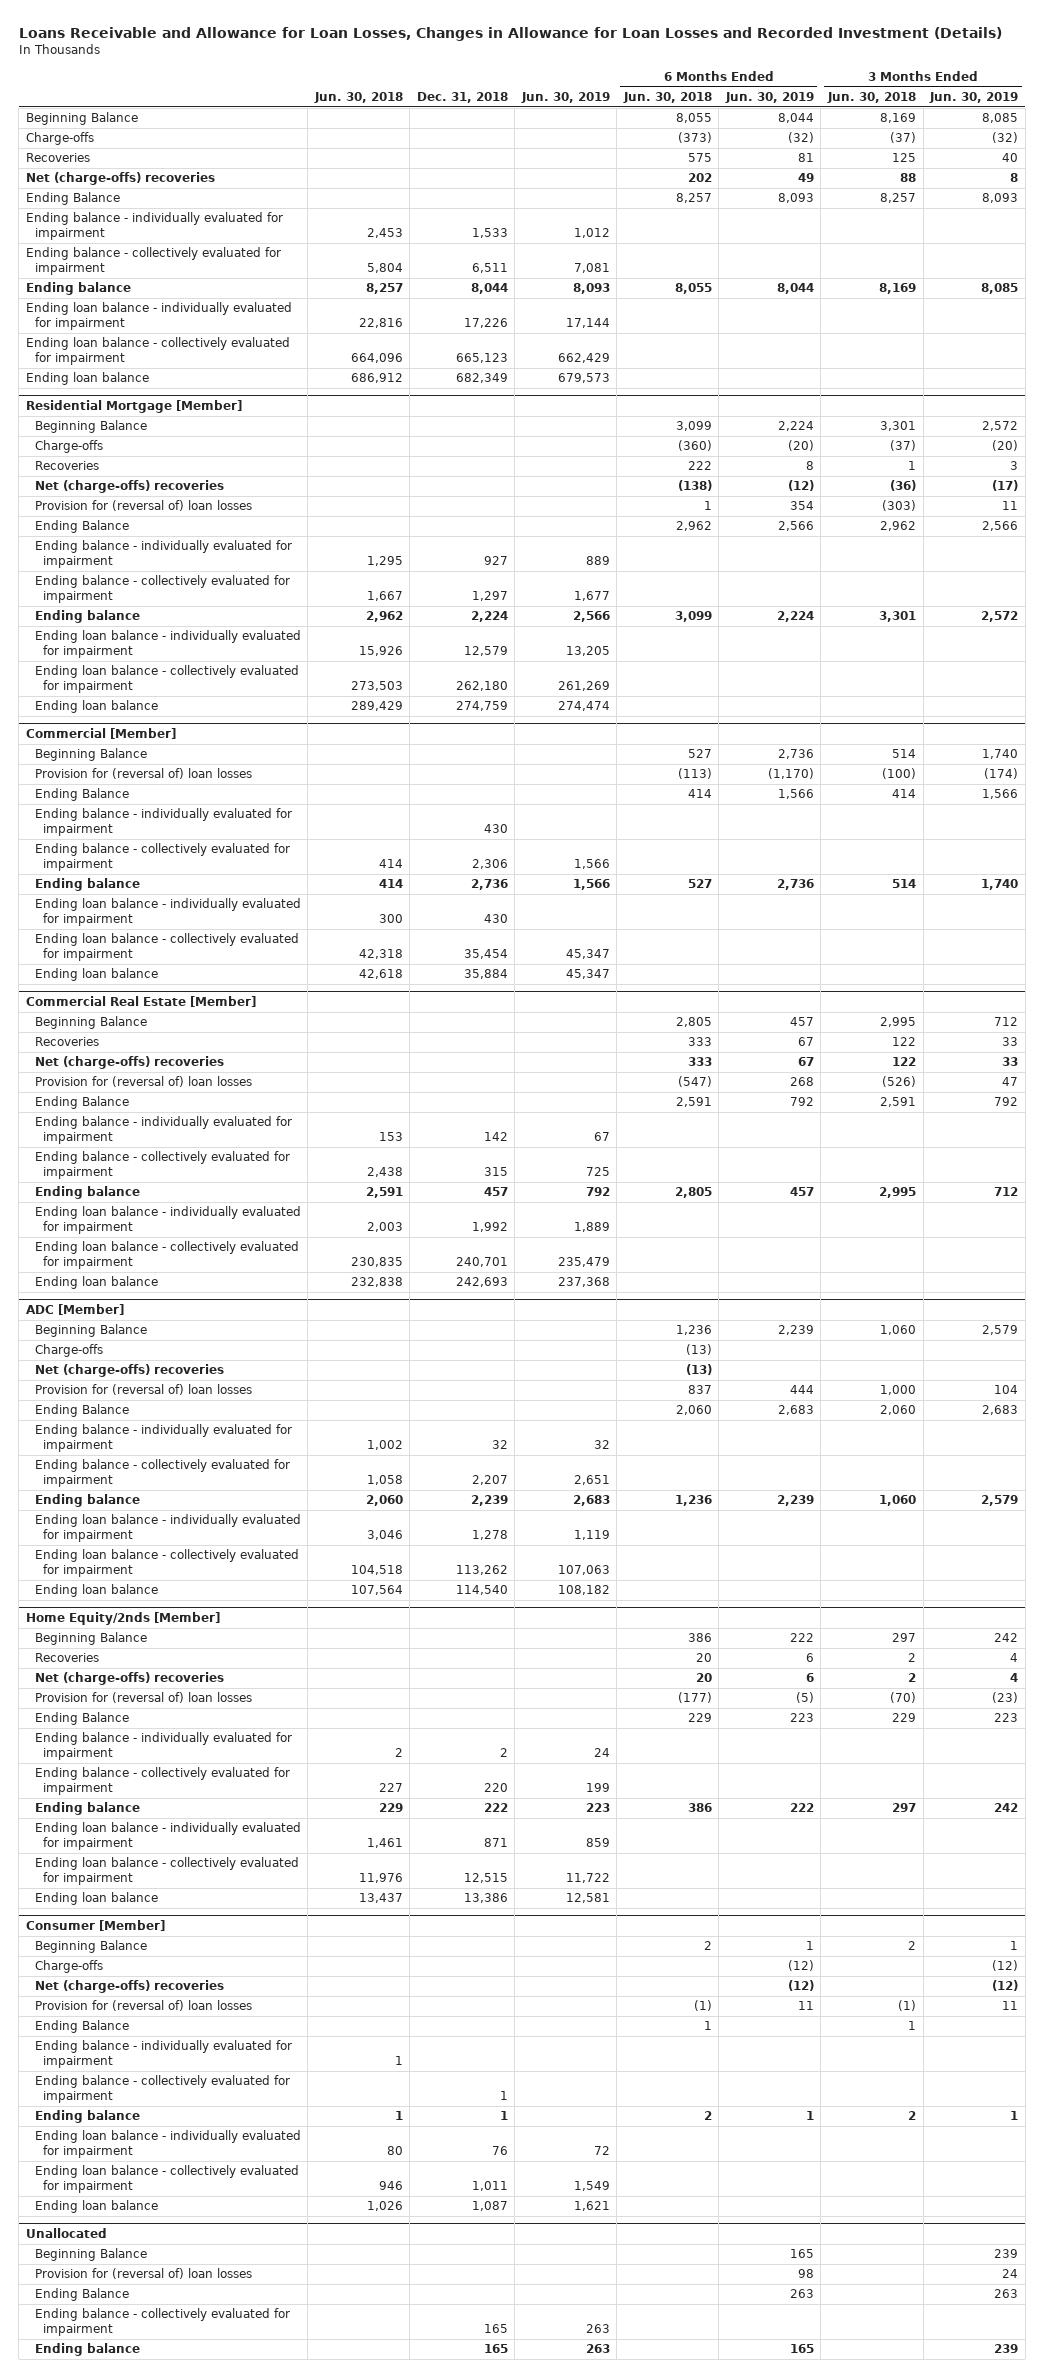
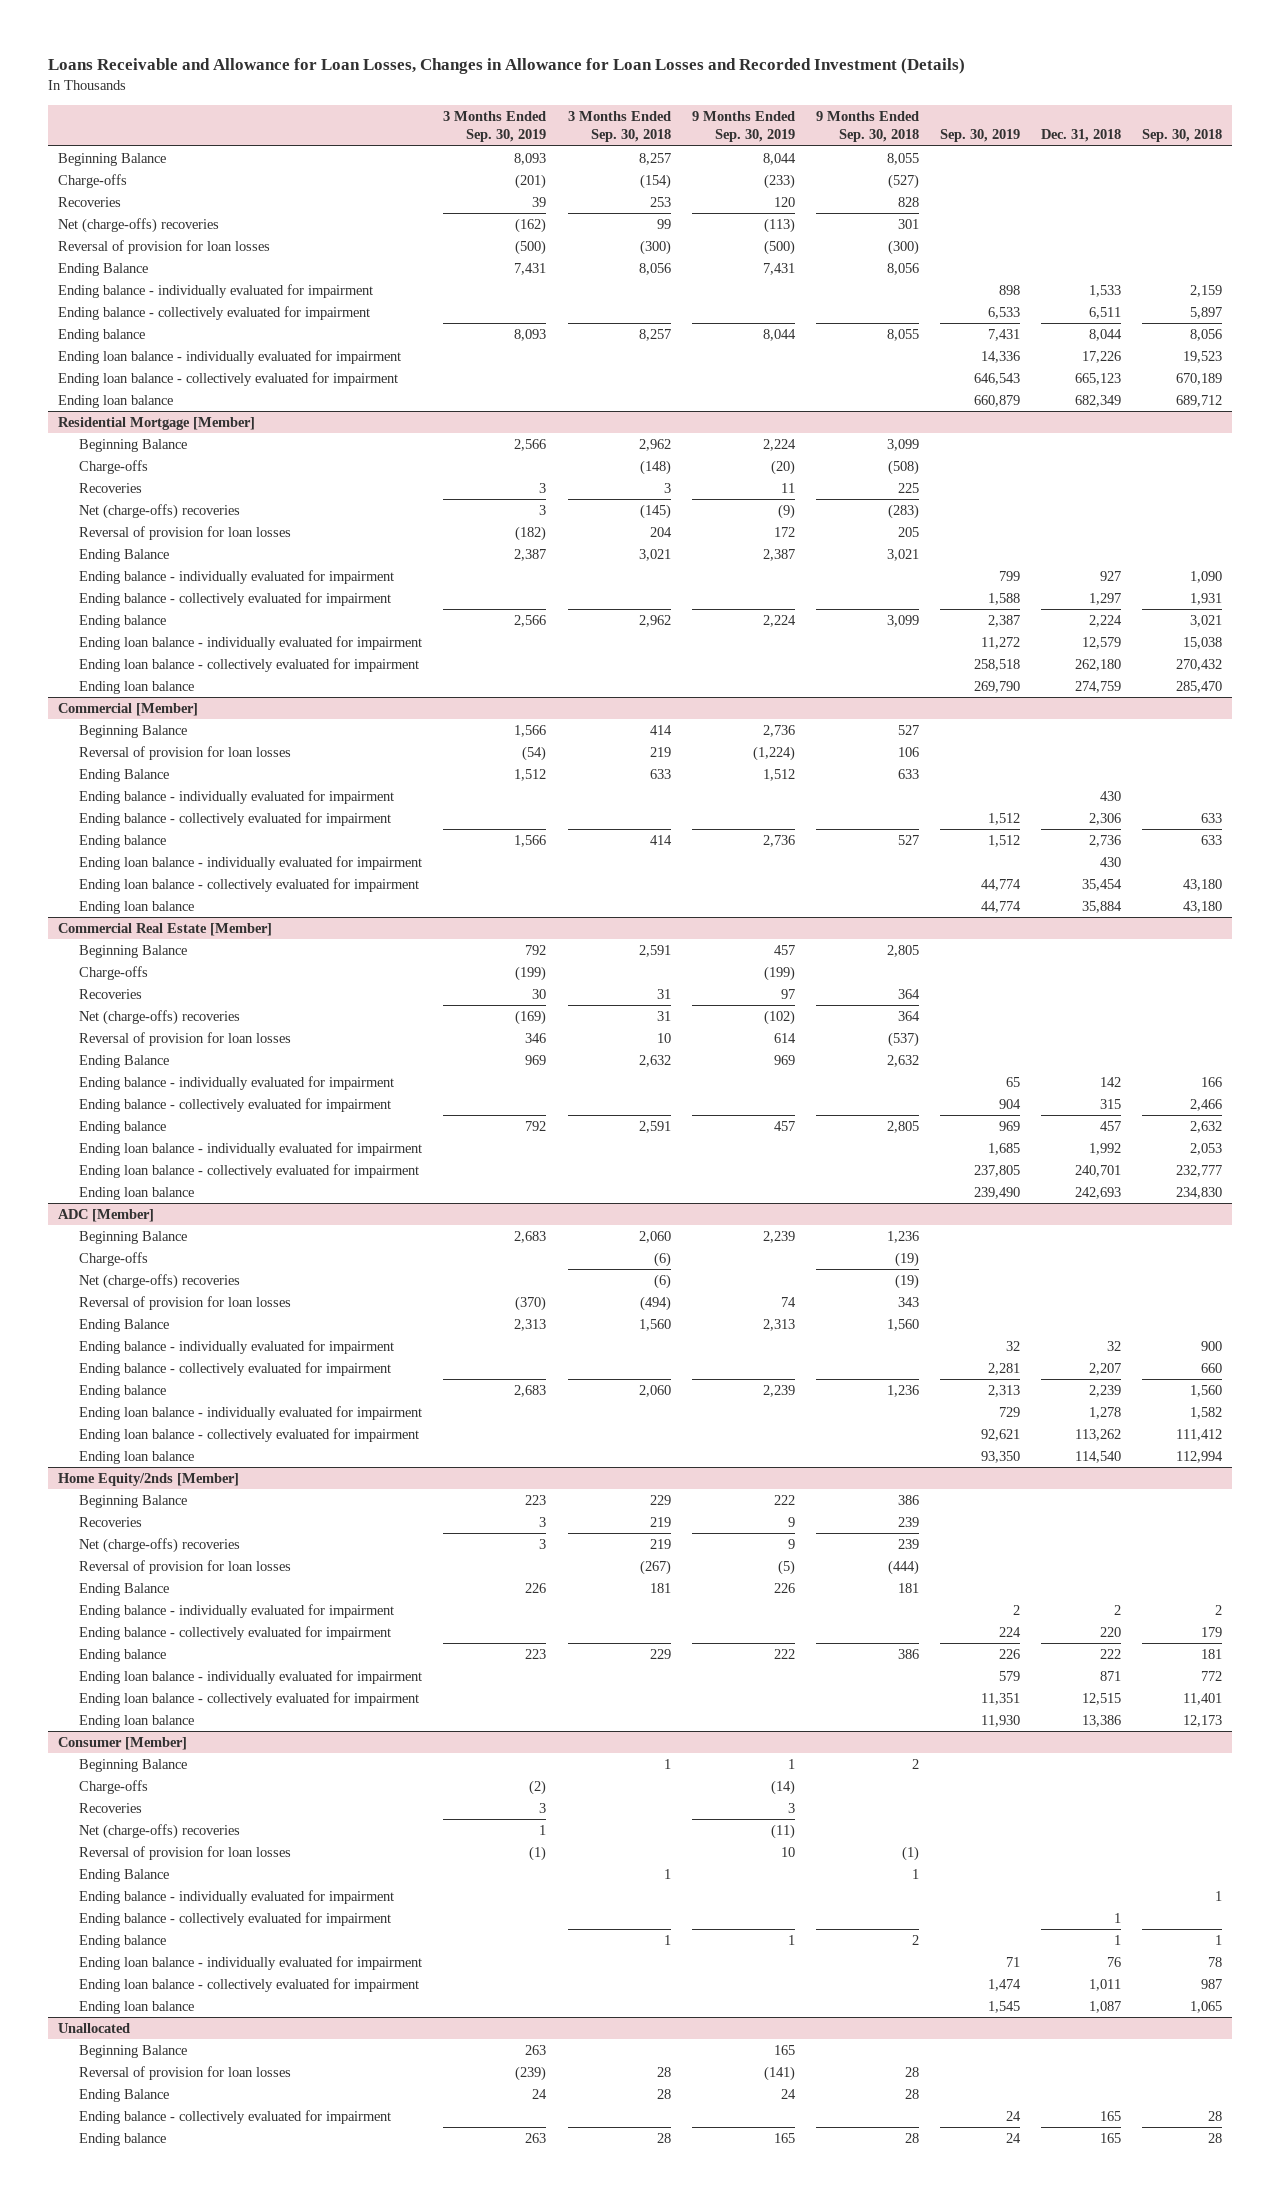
- | Jun. 30, 2018 | Dec. 31, 2018 | Jun. 30, 2019 | 6 Months Ended Jun. 30, 2018 | 6 Months Ended Jun. 30, 2019 | 3 Months Ended Jun. 30, 2018 | 3 Months Ended Jun. 30, 2019
+ | 3 Months Ended Sep. 30, 2019 | 3 Months Ended Sep. 30, 2018 | 9 Months Ended Sep. 30, 2019 | 9 Months Ended Sep. 30, 2018 | Sep. 30, 2019 | Dec. 31, 2018 | Sep. 30, 2018
+ Reversal of provision for loan losses | (500) | (300) | (500) | (300) | | |
@ Residential Mortgage [Member]
- Provision for (reversal of) loan losses | | | | 1 | 354 | (303) | 11
+ Reversal of provision for loan losses | (182) | 204 | 172 | 205 | | |
@ Commercial [Member]
- Provision for (reversal of) loan losses | | | | (113) | (1,170) | (100) | (174)
+ Reversal of provision for loan losses | (54) | 219 | (1,224) | 106 | | |
@ Commercial Real Estate [Member]
+ Charge-offs | (199) | | (199) | | | |
- Provision for (reversal of) loan losses | | | | (547) | 268 | (526) | 47
+ Reversal of provision for loan losses | 346 | 10 | 614 | (537) | | |
@ ADC [Member]
- Provision for (reversal of) loan losses | | | | 837 | 444 | 1,000 | 104
+ Reversal of provision for loan losses | (370) | (494) | 74 | 343 | | |
@ Home Equity/2nds [Member]
- Provision for (reversal of) loan losses | | | | (177) | (5) | (70) | (23)
+ Reversal of provision for loan losses | | (267) | (5) | (444) | | |
@ Consumer [Member]
+ Recoveries | 3 | | 3 | | | |
- Provision for (reversal of) loan losses | | | | (1) | 11 | (1) | 11
+ Reversal of provision for loan losses | (1) | | 10 | (1) | | |
@ Unallocated
- Provision for (reversal of) loan losses | | | | | 98 | | 24
+ Reversal of provision for loan losses | (239) | 28 | (141) | 28 | | |

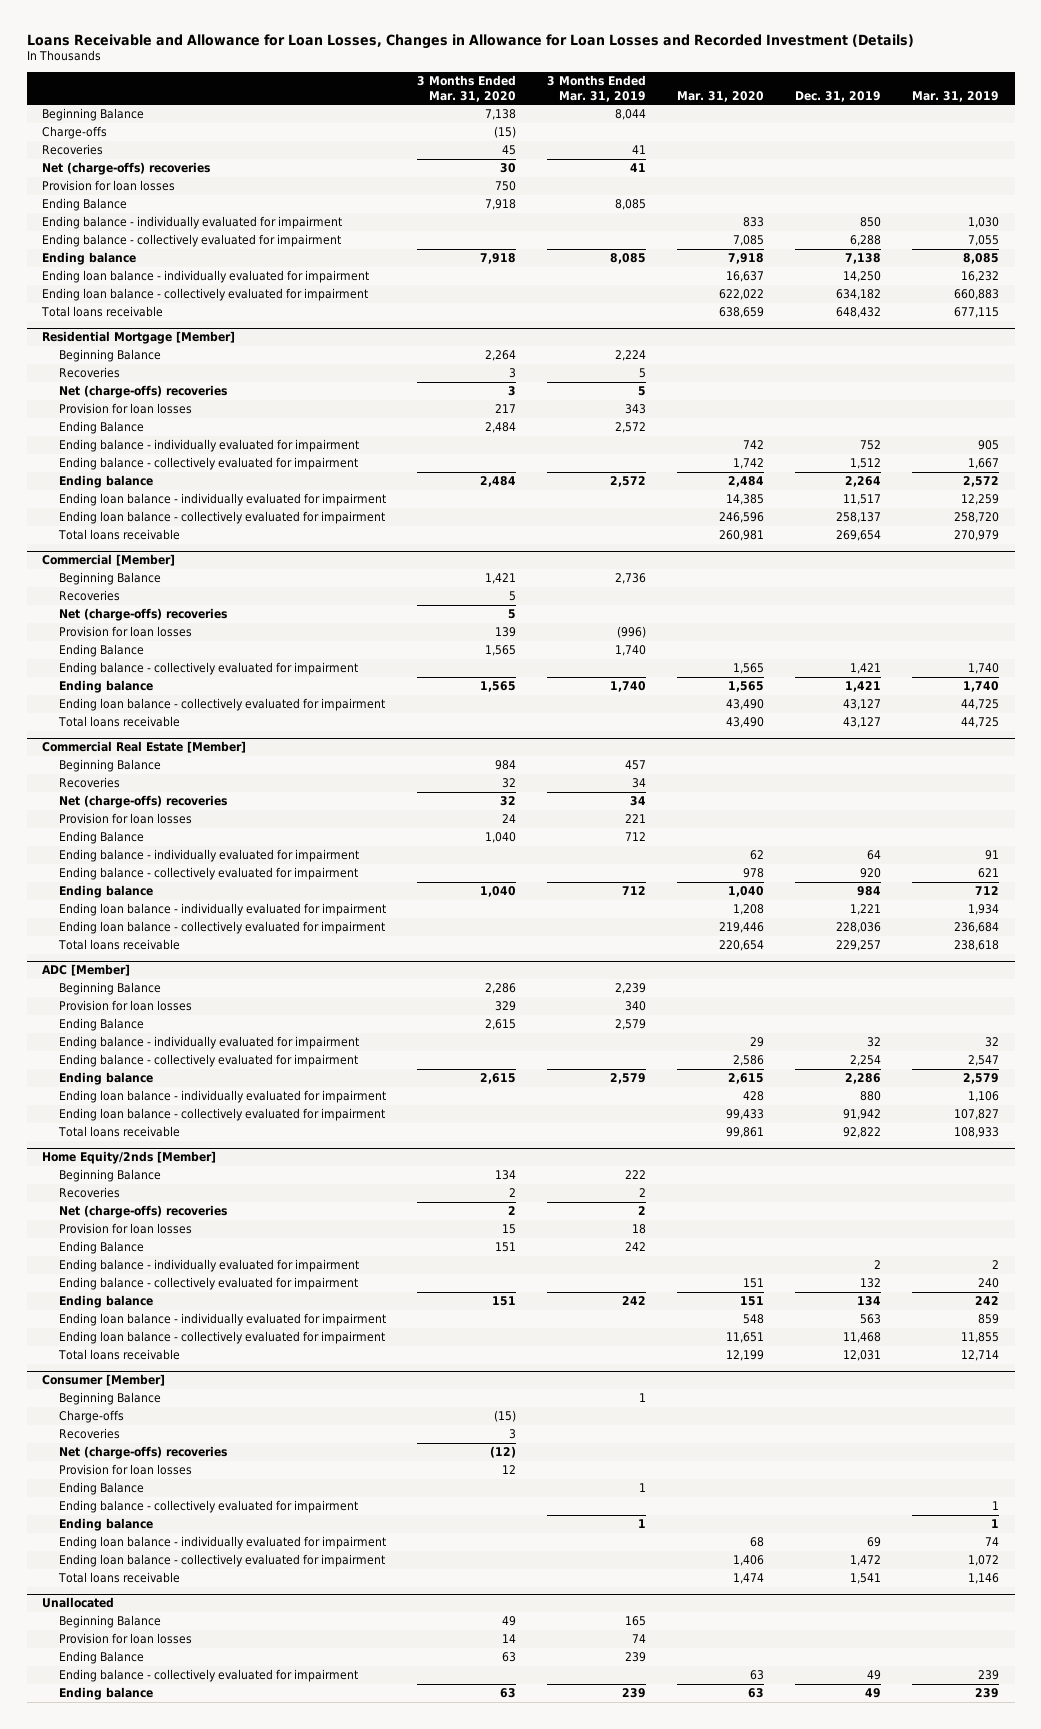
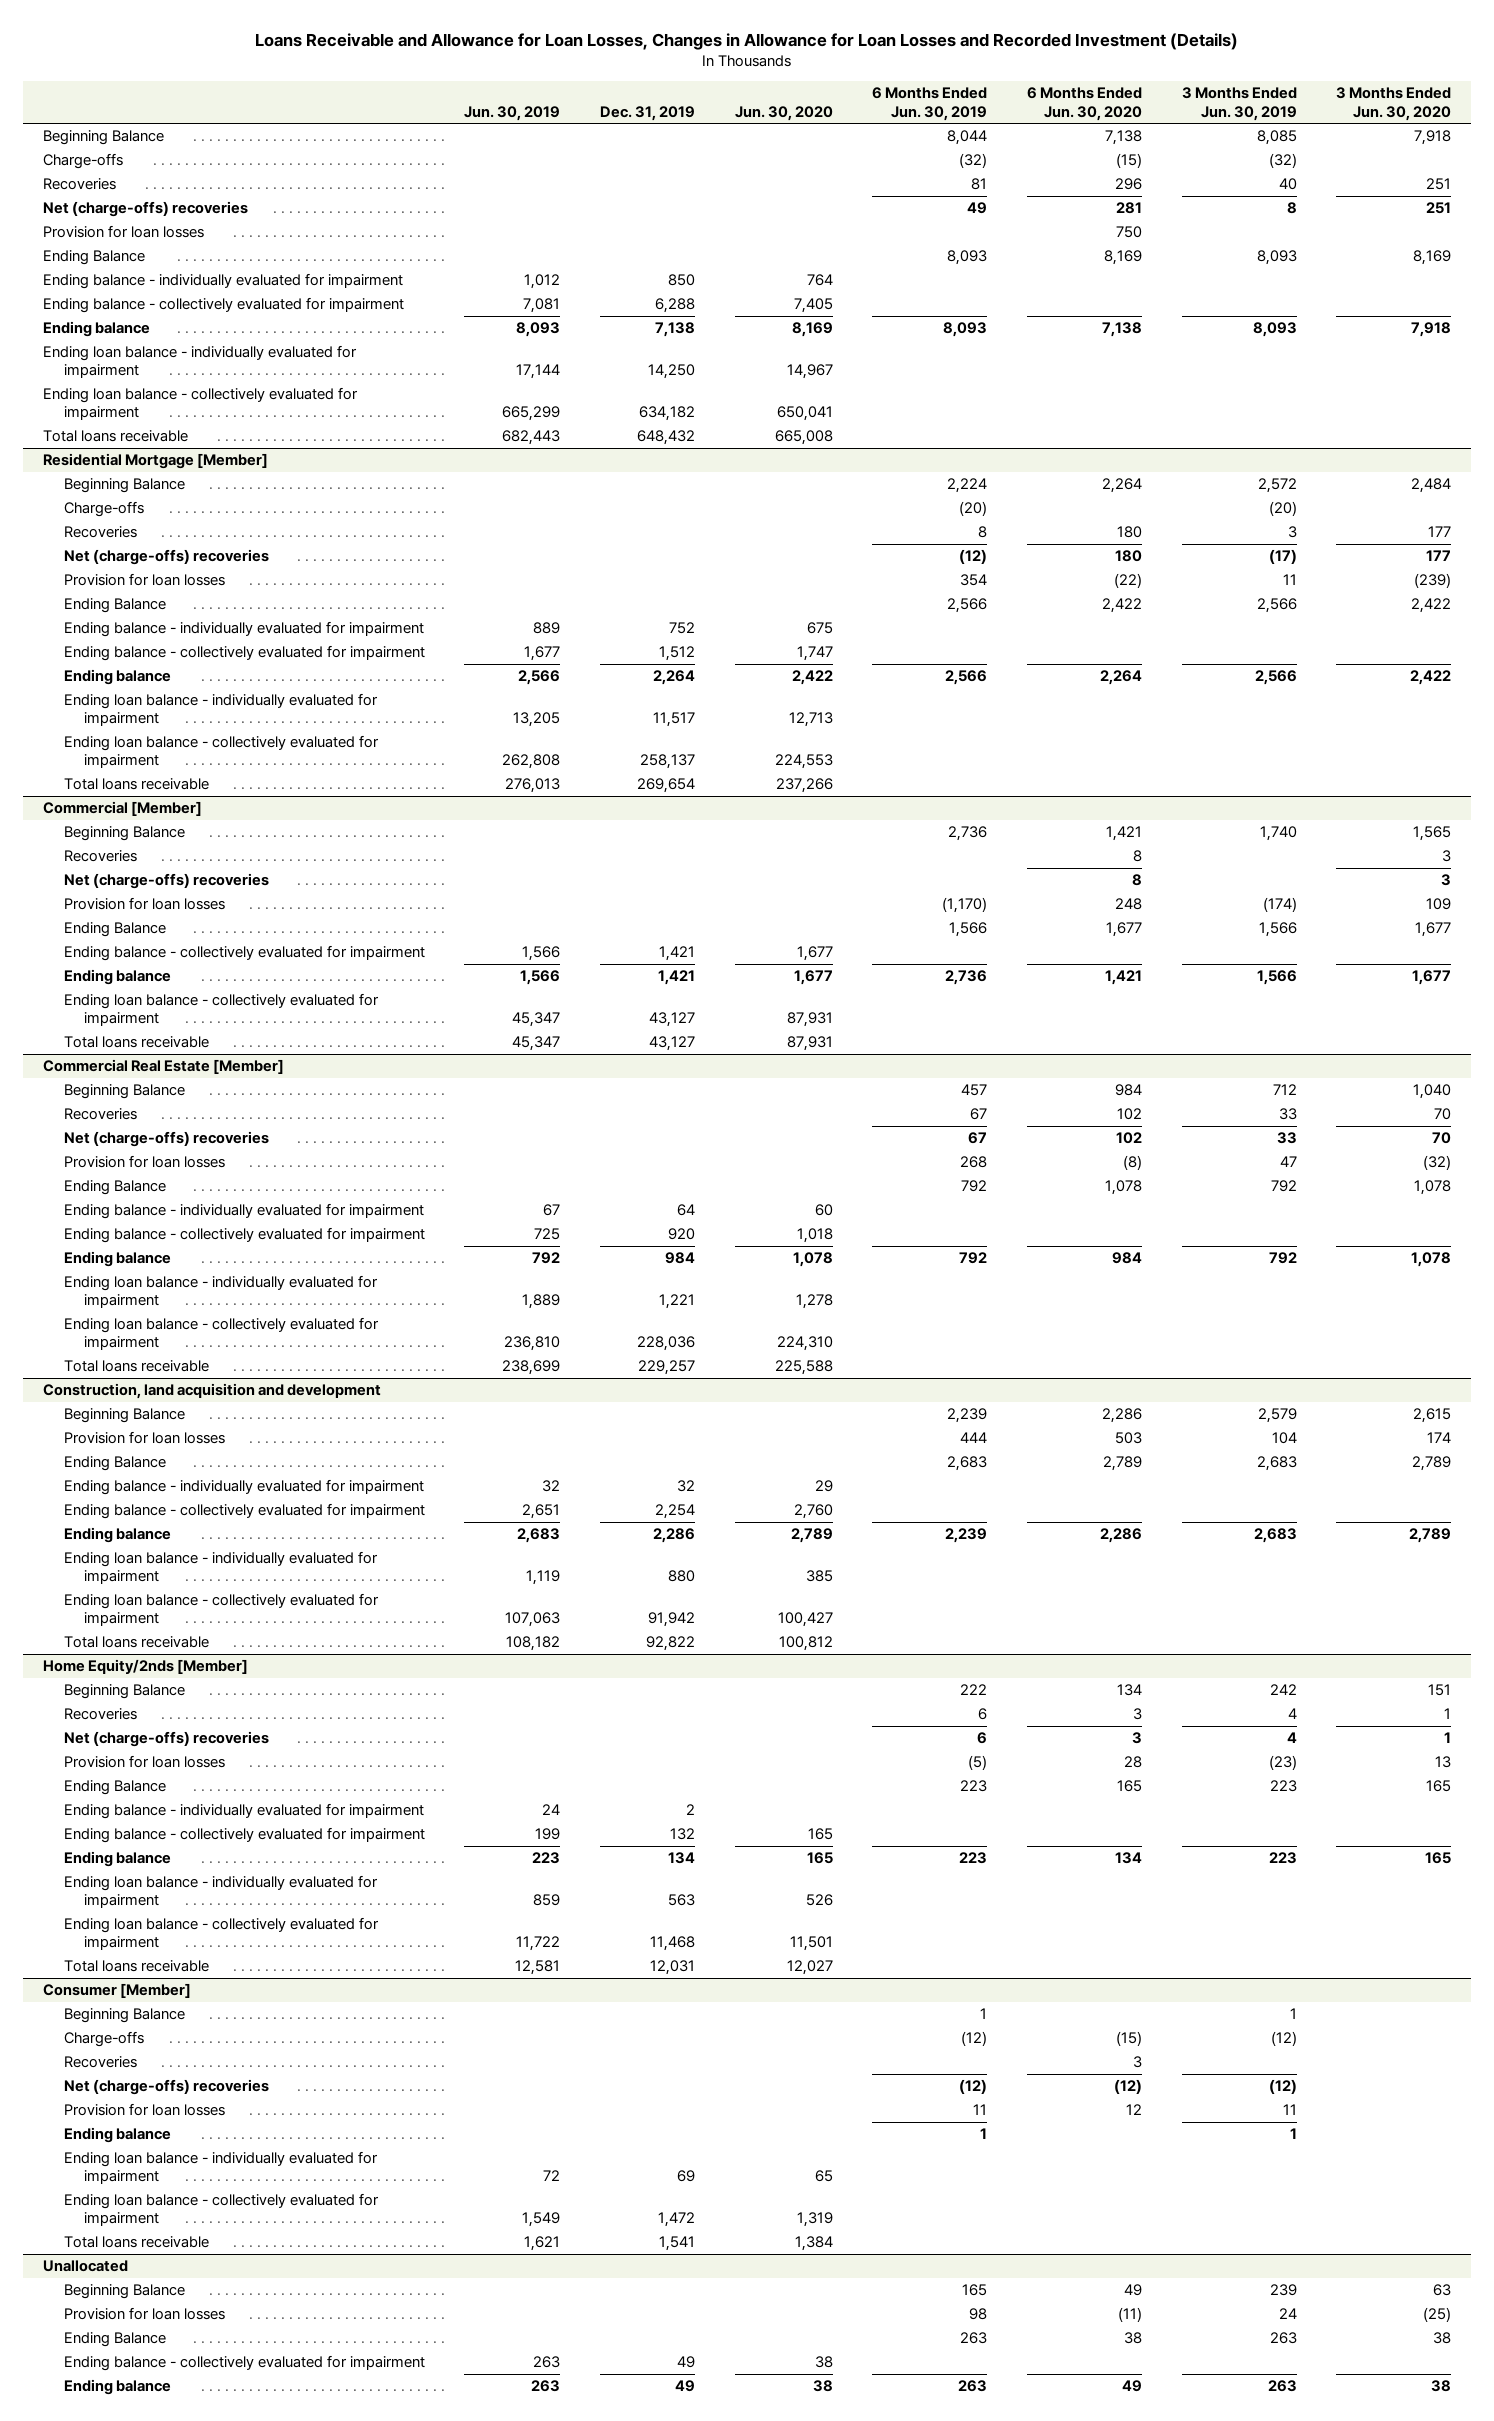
- | 3 Months Ended Mar. 31, 2020 | 3 Months Ended Mar. 31, 2019 | Mar. 31, 2020 | Dec. 31, 2019 | Mar. 31, 2019
+ | Jun. 30, 2019 | Dec. 31, 2019 | Jun. 30, 2020 | 6 Months Ended Jun. 30, 2019 | 6 Months Ended Jun. 30, 2020 | 3 Months Ended Jun. 30, 2019 | 3 Months Ended Jun. 30, 2020
@ Residential Mortgage [Member]
+ Charge-offs | | | | (20) | | (20) |
- ADC [Member]
+ Construction, land acquisition and development
@ Consumer [Member]
- Ending Balance | | 1 | | |
- Ending balance - collectively evaluated for impairment | | | | | 1

